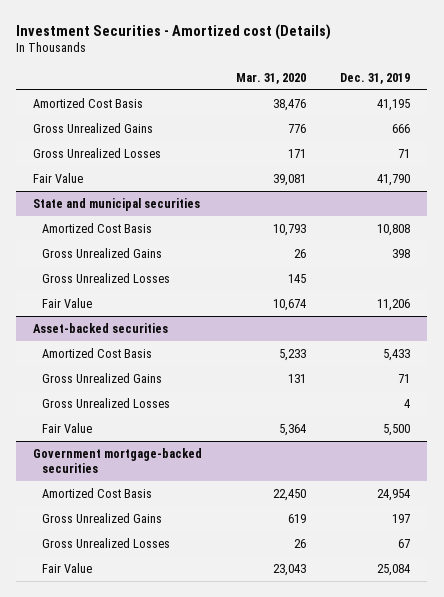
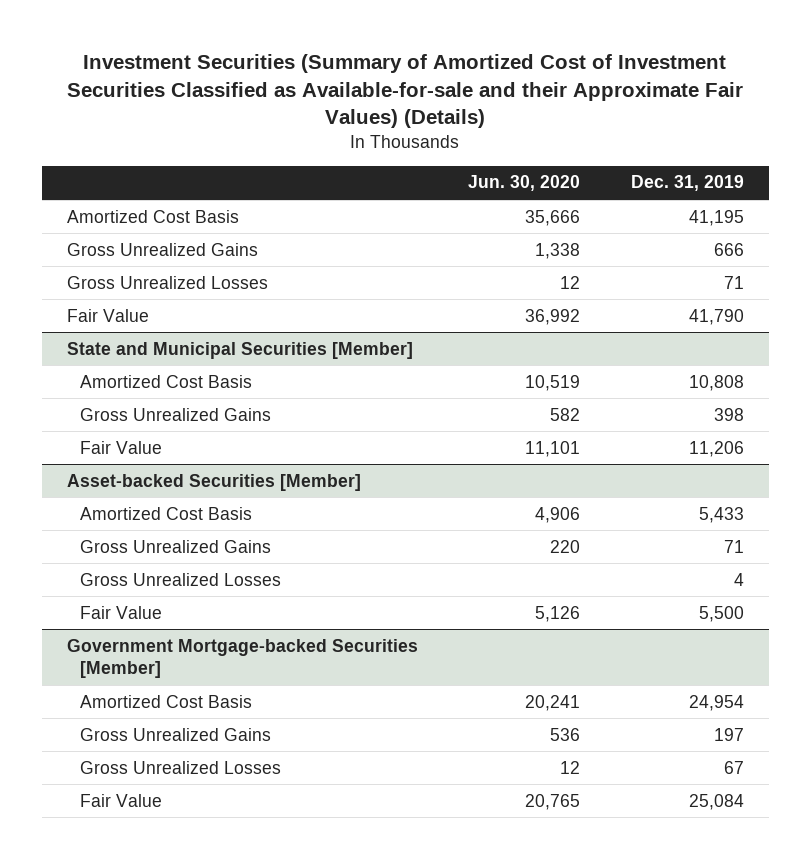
- Investment Securities - Amortized cost (Details)
+ Investment Securities (Summary of Amortized Cost of Investment Securities Classified as Available-for-sale and their Approximate Fair Values) (Details)
- | Mar. 31, 2020 | Dec. 31, 2019
+ | Jun. 30, 2020 | Dec. 31, 2019
- State and municipal securities
+ State and Municipal Securities [Member]
- Gross Unrealized Losses | 145 |
- Asset-backed securities
+ Asset-backed Securities [Member]
- Government mortgage-backed securities
+ Government Mortgage-backed Securities [Member]

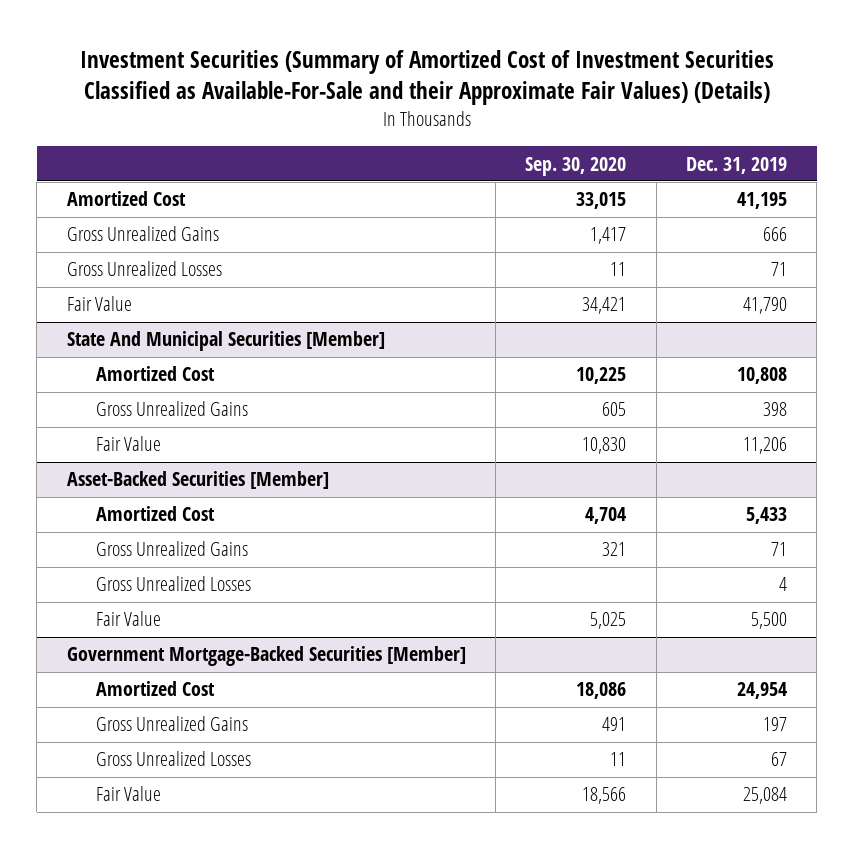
- Investment Securities (Summary of Amortized Cost of Investment Securities Classified as Available-for-sale and their Approximate Fair Values) (Details)
+ Investment Securities (Summary of Amortized Cost of Investment Securities Classified as Available-For-Sale and their Approximate Fair Values) (Details)
- | Jun. 30, 2020 | Dec. 31, 2019
+ | Sep. 30, 2020 | Dec. 31, 2019
- Amortized Cost Basis | 35,666 | 41,195
+ Amortized Cost | 33,015 | 41,195
- State and Municipal Securities [Member]
- Amortized Cost Basis | 10,519 | 10,808
+ State And Municipal Securities [Member]
+ Amortized Cost | 10,225 | 10,808
- Asset-backed Securities [Member]
- Amortized Cost Basis | 4,906 | 5,433
+ Asset-Backed Securities [Member]
+ Amortized Cost | 4,704 | 5,433
- Government Mortgage-backed Securities [Member]
- Amortized Cost Basis | 20,241 | 24,954
+ Government Mortgage-Backed Securities [Member]
+ Amortized Cost | 18,086 | 24,954

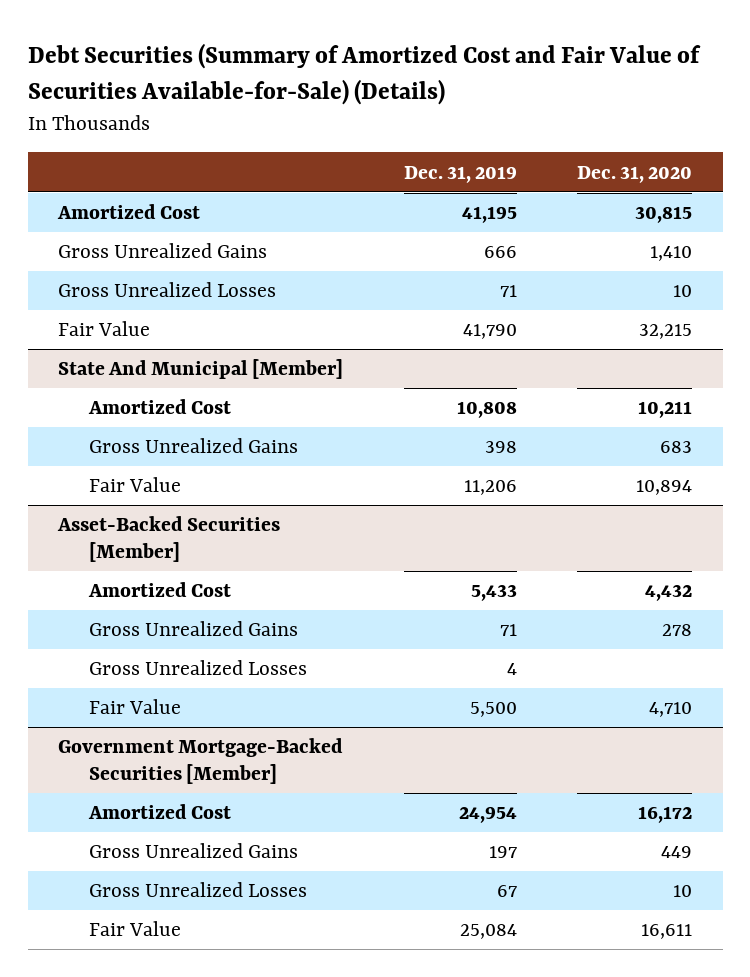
- Investment Securities (Summary of Amortized Cost of Investment Securities Classified as Available-For-Sale and their Approximate Fair Values) (Details)
+ Debt Securities (Summary of Amortized Cost and Fair Value of Securities Available-for-Sale) (Details)
- | Sep. 30, 2020 | Dec. 31, 2019
+ | Dec. 31, 2019 | Dec. 31, 2020
- State And Municipal Securities [Member]
+ State And Municipal [Member]

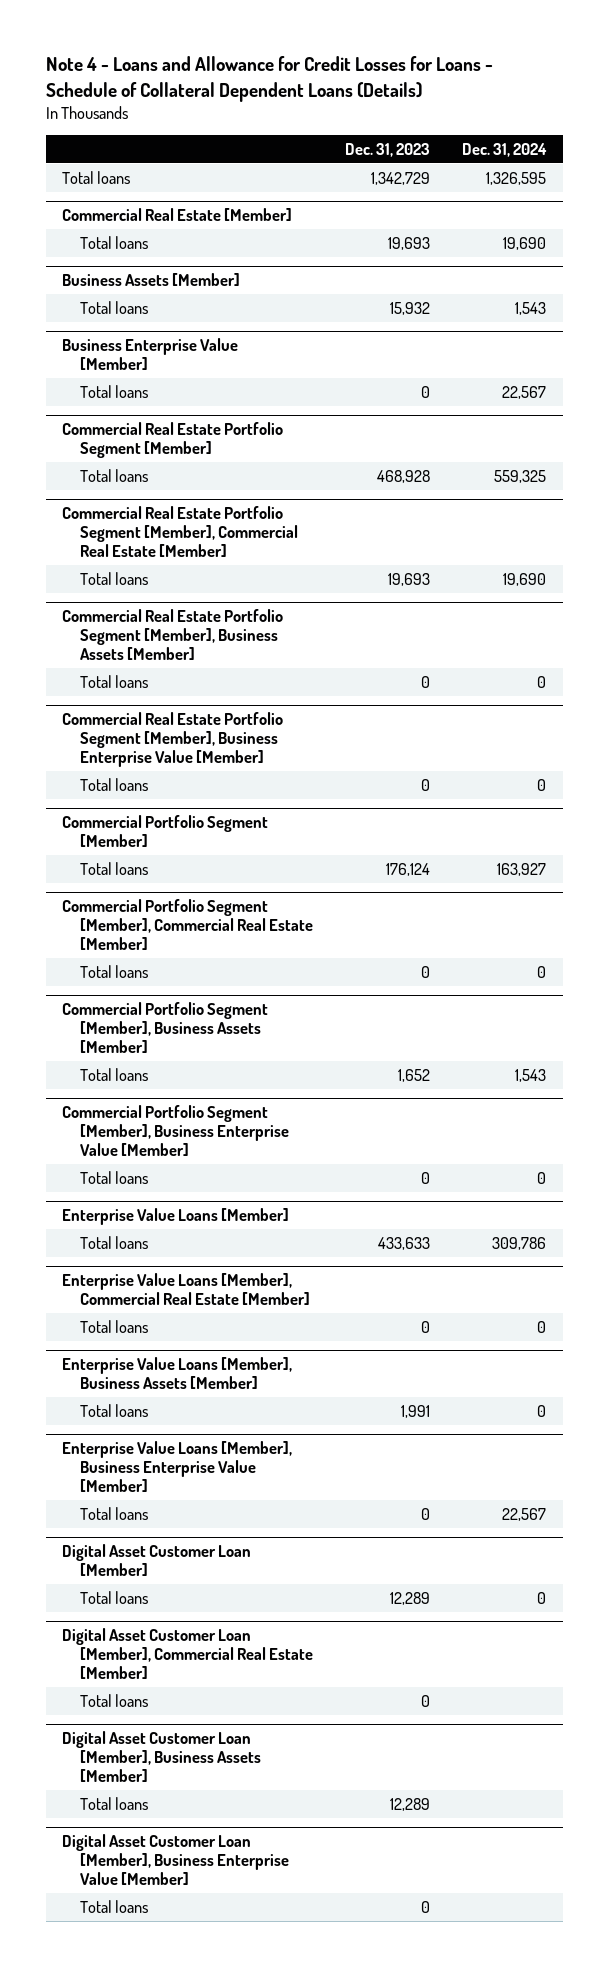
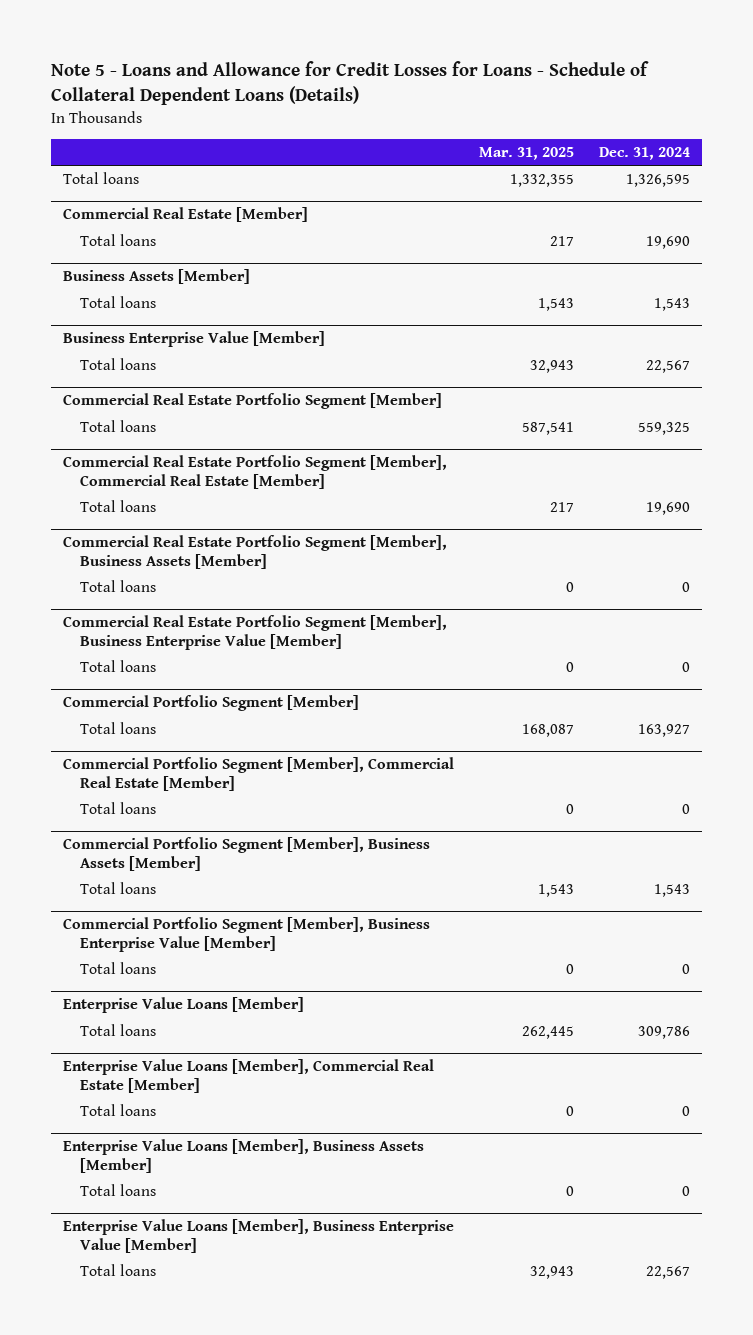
- Note 4 - Loans and Allowance for Credit Losses for Loans - Schedule of Collateral Dependent Loans (Details)
+ Note 5 - Loans and Allowance for Credit Losses for Loans - Schedule of Collateral Dependent Loans (Details)
- | Dec. 31, 2023 | Dec. 31, 2024
+ | Mar. 31, 2025 | Dec. 31, 2024
- Digital Asset Customer Loan [Member]
- Total loans | 12,289 | 0
- Digital Asset Customer Loan [Member], Commercial Real Estate [Member]
- Total loans | 0 |
- Digital Asset Customer Loan [Member], Business Assets [Member]
- Total loans | 12,289 |
- Digital Asset Customer Loan [Member], Business Enterprise Value [Member]
- Total loans | 0 |

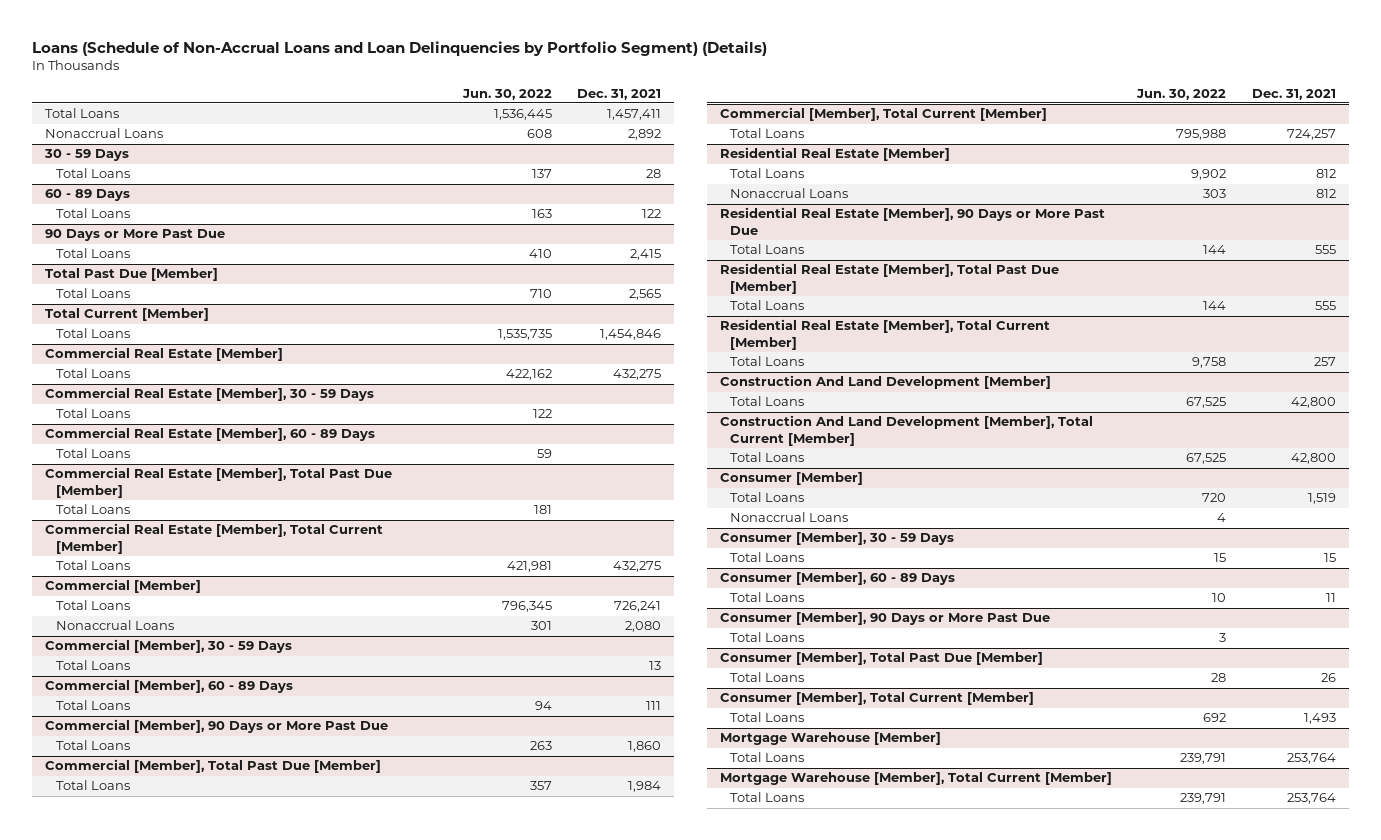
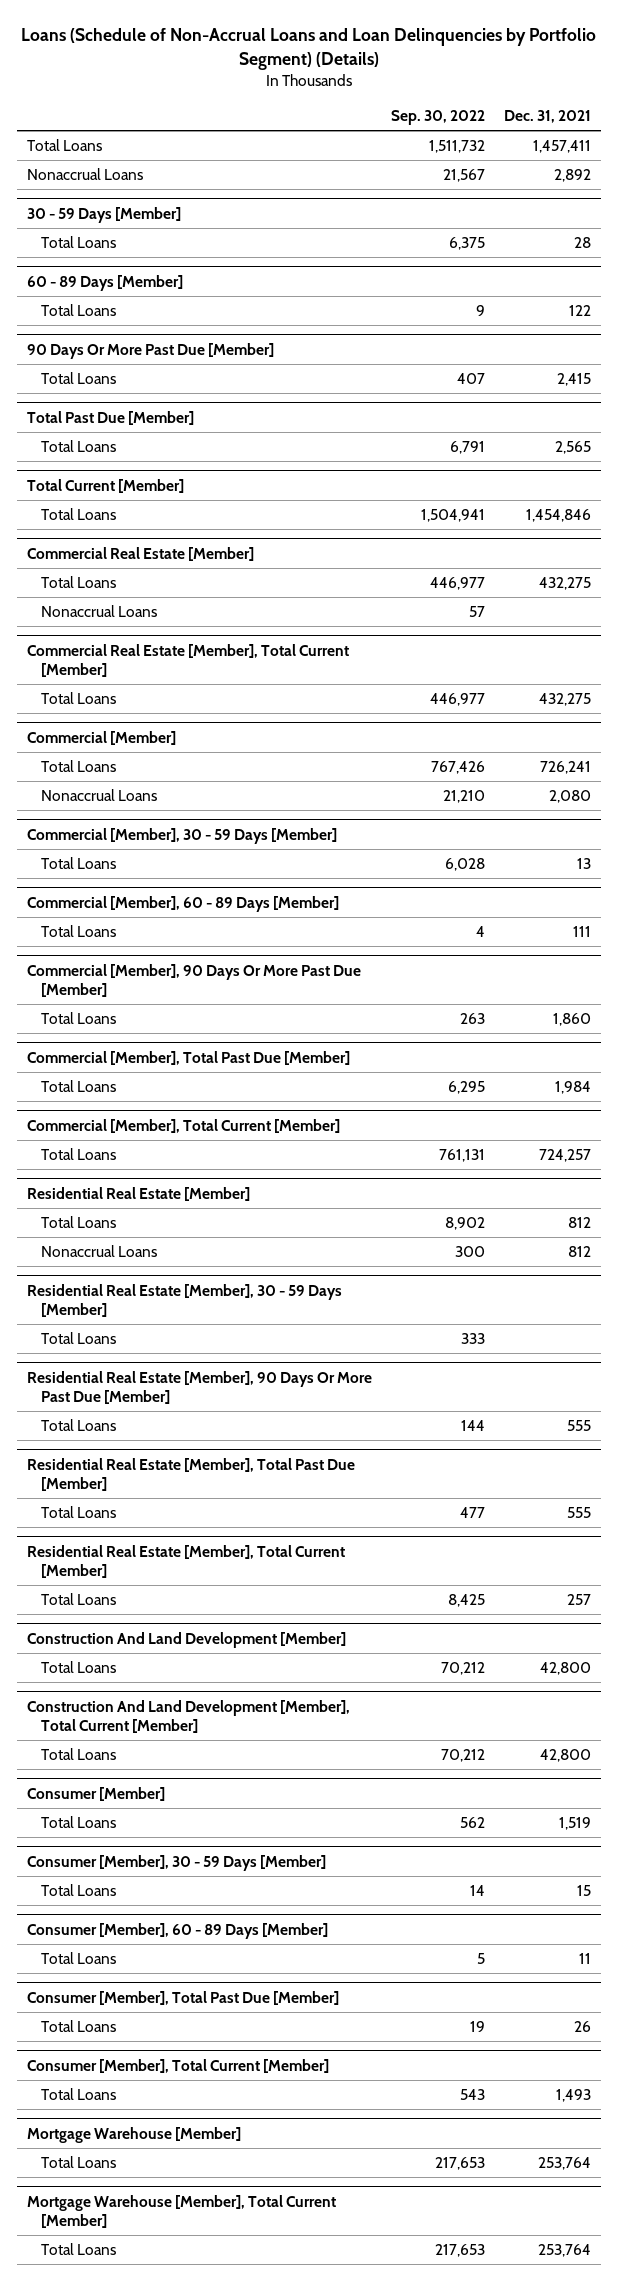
- | Jun. 30, 2022 | Dec. 31, 2021
+ | Sep. 30, 2022 | Dec. 31, 2021
- 30 - 59 Days
+ 30 - 59 Days [Member]
- 60 - 89 Days
+ 60 - 89 Days [Member]
- 90 Days or More Past Due
+ 90 Days Or More Past Due [Member]
- Commercial Real Estate [Member], 30 - 59 Days
- Total Loans | 122 |
- Commercial Real Estate [Member], 60 - 89 Days
- Total Loans | 59 |
- Commercial Real Estate [Member], Total Past Due [Member]
- Total Loans | 181 |
@ Commercial Real Estate [Member]
+ Nonaccrual Loans | 57 |
- Commercial [Member], 30 - 59 Days
+ Commercial [Member], 30 - 59 Days [Member]
- Commercial [Member], 60 - 89 Days
+ Commercial [Member], 60 - 89 Days [Member]
- Commercial [Member], 90 Days or More Past Due
+ Commercial [Member], 90 Days Or More Past Due [Member]
- Residential Real Estate [Member], 90 Days or More Past Due
+ Residential Real Estate [Member], 30 - 59 Days [Member]
+ Total Loans | 333 |
+ Residential Real Estate [Member], 90 Days Or More Past Due [Member]
@ Consumer [Member]
- Nonaccrual Loans | 4 |
- Consumer [Member], 30 - 59 Days
+ Consumer [Member], 30 - 59 Days [Member]
- Consumer [Member], 60 - 89 Days
+ Consumer [Member], 60 - 89 Days [Member]
- Consumer [Member], 90 Days or More Past Due
- Total Loans | 3 |

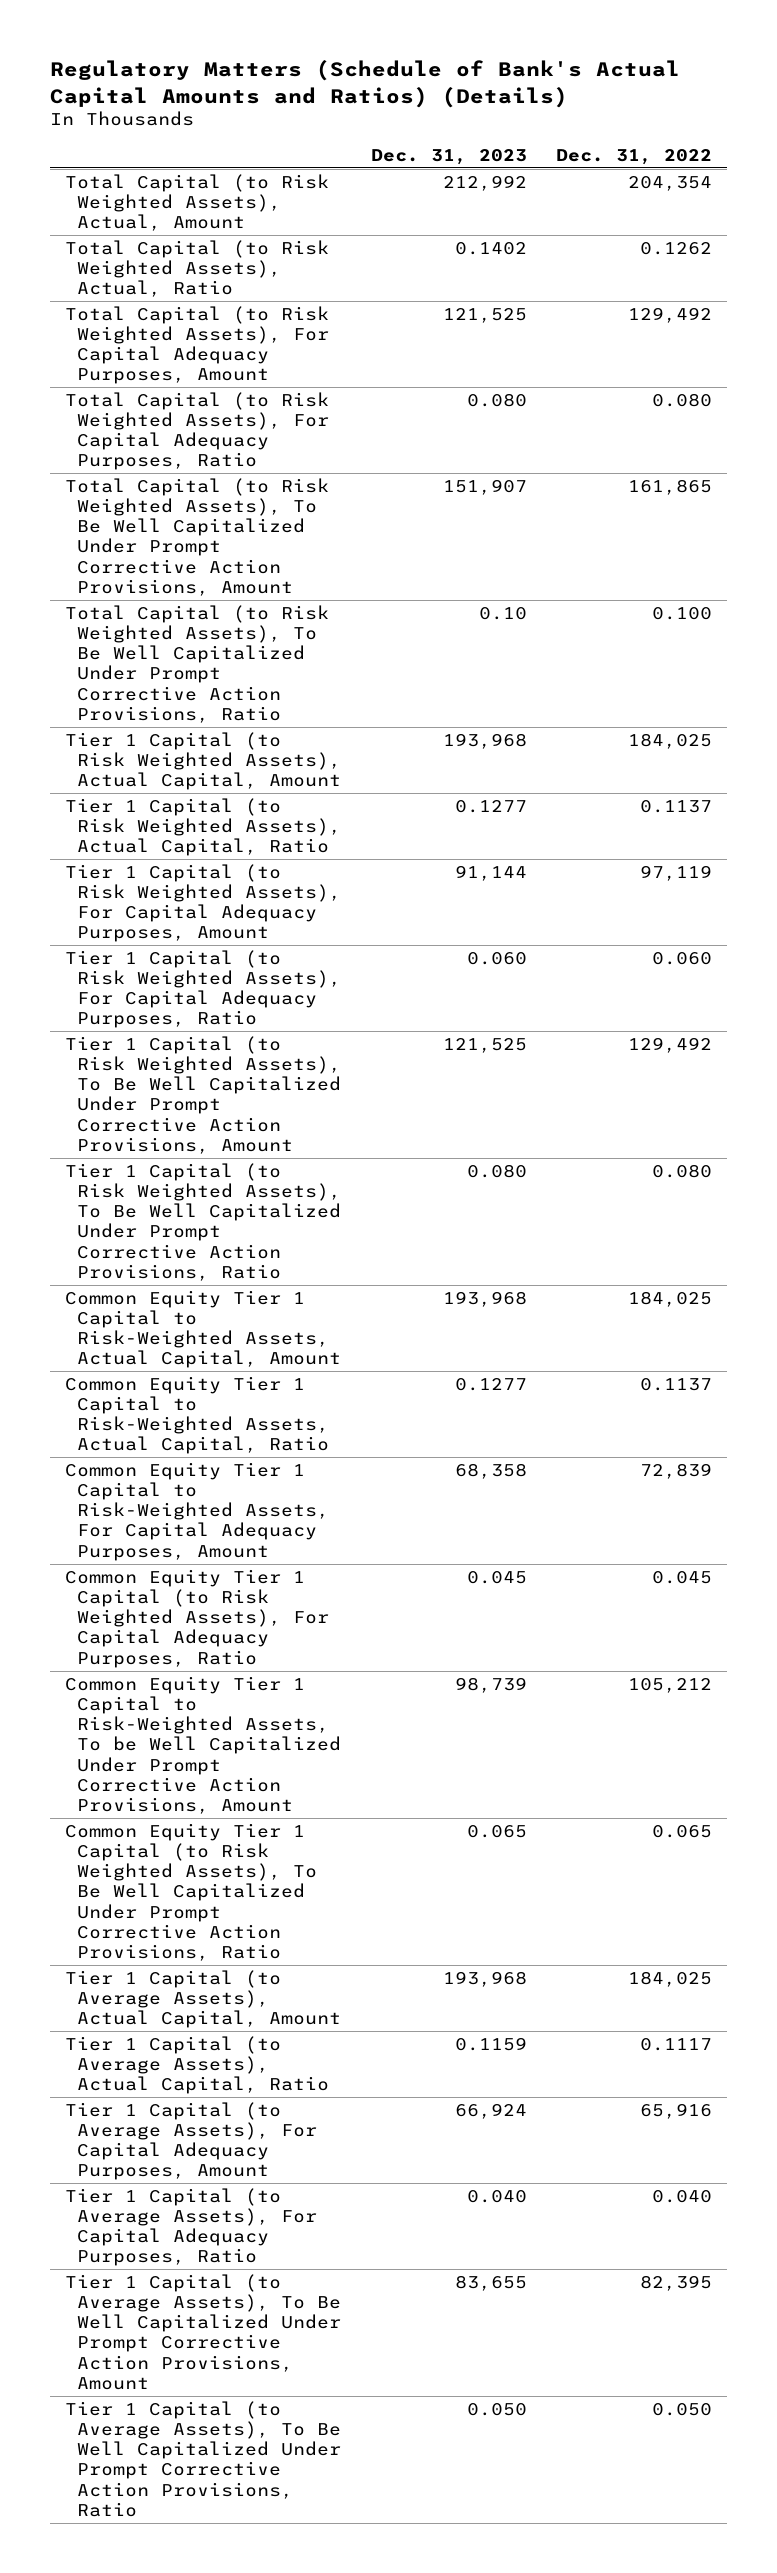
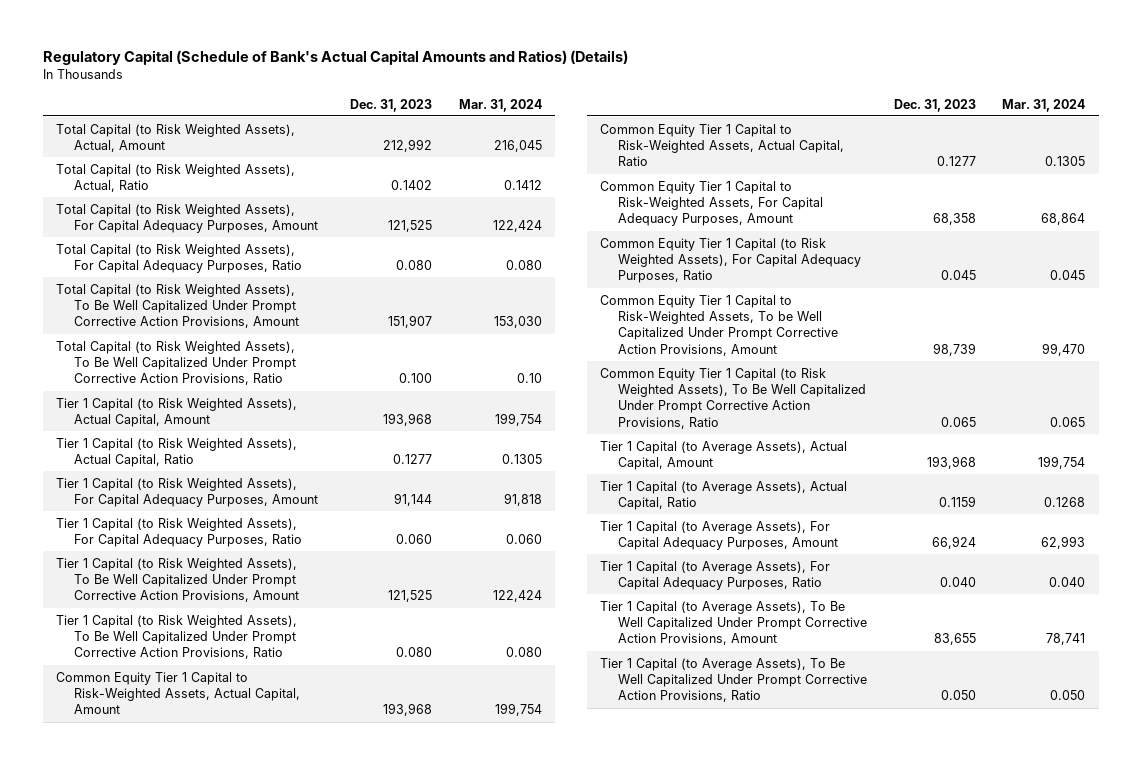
- Regulatory Matters (Schedule of Bank's Actual Capital Amounts and Ratios) (Details)
+ Regulatory Capital (Schedule of Bank's Actual Capital Amounts and Ratios) (Details)
- | Dec. 31, 2023 | Dec. 31, 2022
+ | Dec. 31, 2023 | Mar. 31, 2024
- Total Capital (to Risk Weighted Assets), To Be Well Capitalized Under Prompt Corrective Action Provisions, Ratio | 0.10 | 0.100
+ Total Capital (to Risk Weighted Assets), To Be Well Capitalized Under Prompt Corrective Action Provisions, Ratio | 0.100 | 0.10

